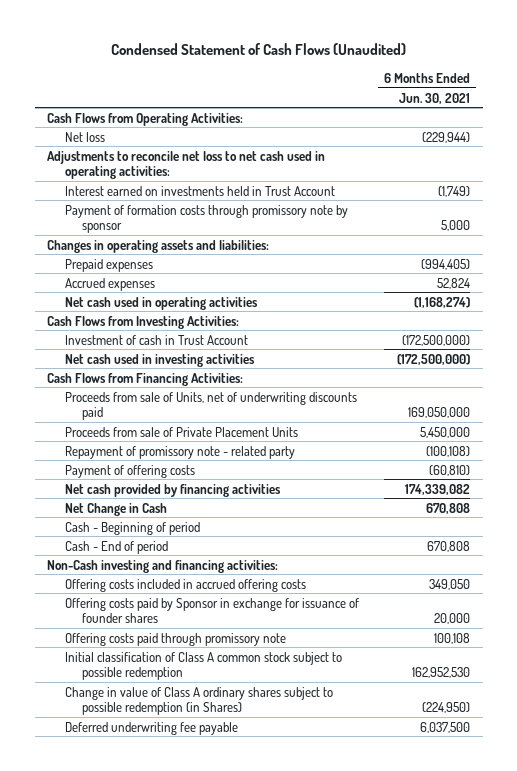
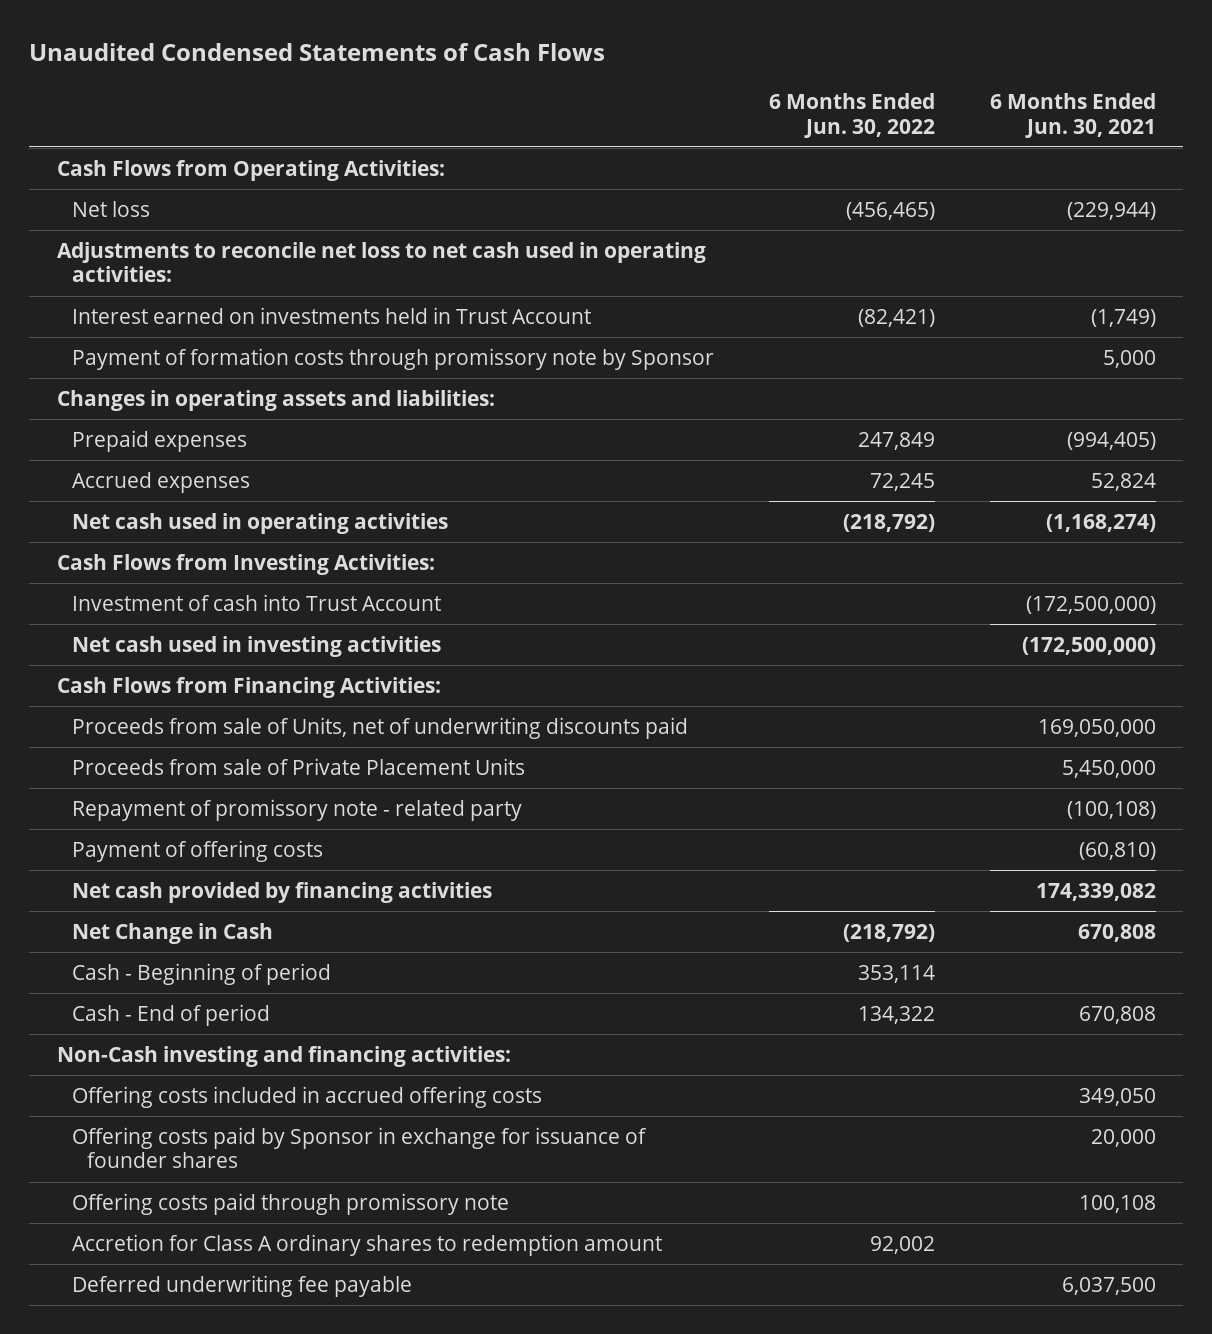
- Condensed Statement of Cash Flows (Unaudited)
+ Unaudited Condensed Statements of Cash Flows
- | 6 Months Ended Jun. 30, 2021
+ | 6 Months Ended Jun. 30, 2022 | 6 Months Ended Jun. 30, 2021
- Payment of formation costs through promissory note by sponsor | 5,000
+ Payment of formation costs through promissory note by Sponsor | | 5,000
- Investment of cash in Trust Account | (172,500,000)
+ Investment of cash into Trust Account | | (172,500,000)
- Initial classification of Class A common stock subject to possible redemption | 162,952,530
- Change in value of Class A ordinary shares subject to possible redemption (in Shares) | (224,950)
+ Accretion for Class A ordinary shares to redemption amount | 92,002 |

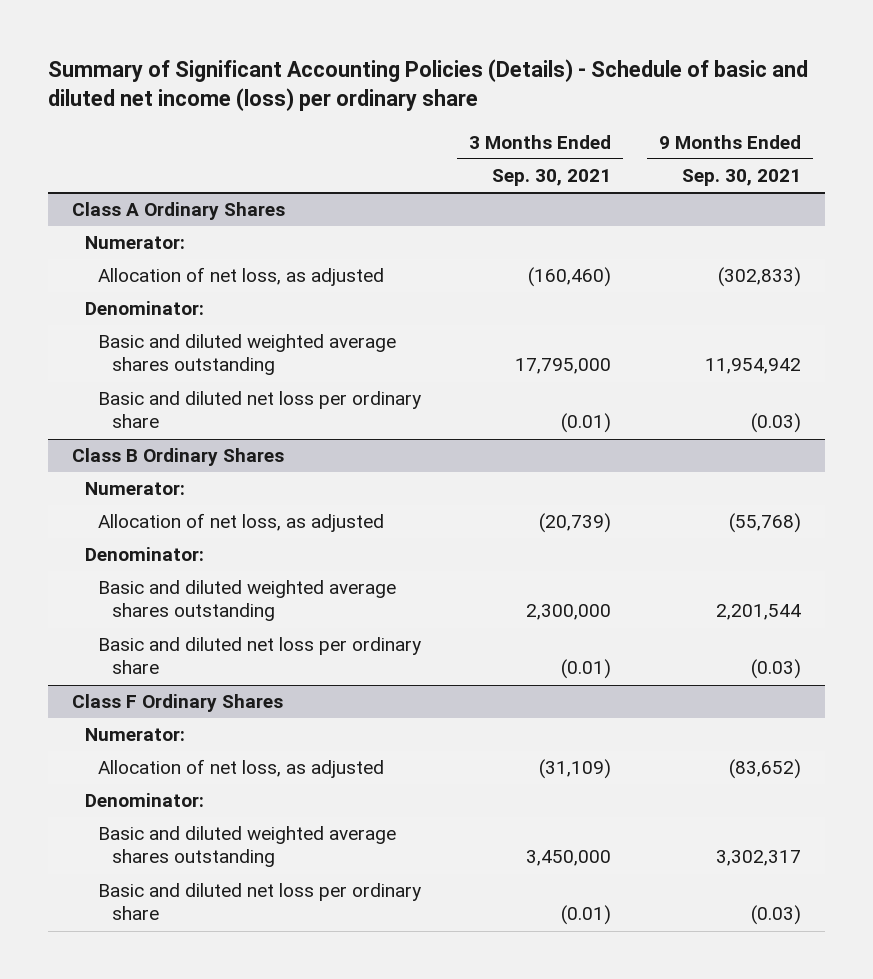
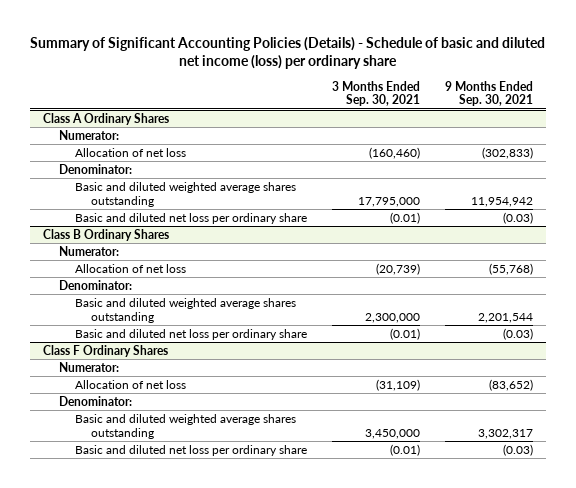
@ Class A Ordinary Shares
- Allocation of net loss, as adjusted | (160,460) | (302,833)
+ Allocation of net loss | (160,460) | (302,833)
@ Class B Ordinary Shares
- Allocation of net loss, as adjusted | (20,739) | (55,768)
+ Allocation of net loss | (20,739) | (55,768)
@ Class F Ordinary Shares
- Allocation of net loss, as adjusted | (31,109) | (83,652)
+ Allocation of net loss | (31,109) | (83,652)

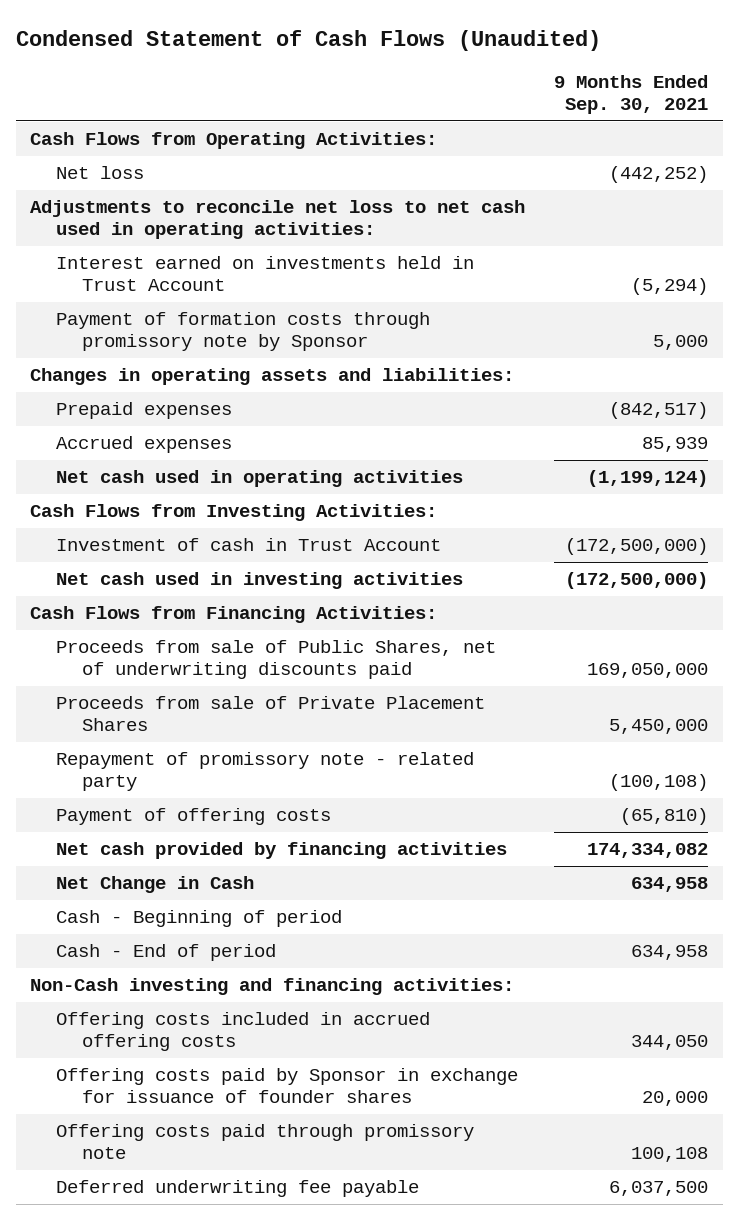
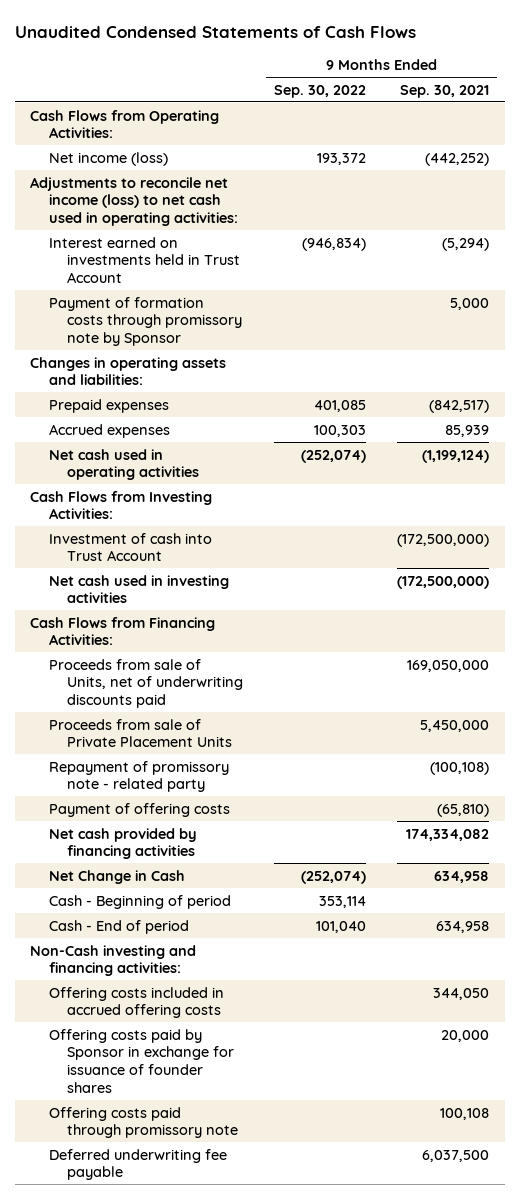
- Condensed Statement of Cash Flows (Unaudited)
+ Unaudited Condensed Statements of Cash Flows
- | 9 Months Ended Sep. 30, 2021
+ | 9 Months Ended Sep. 30, 2022 | 9 Months Ended Sep. 30, 2021
- Net loss | (442,252)
- Adjustments to reconcile net loss to net cash used in operating activities:
+ Net income (loss) | 193,372 | (442,252)
+ Adjustments to reconcile net income (loss) to net cash used in operating activities:
- Investment of cash in Trust Account | (172,500,000)
+ Investment of cash into Trust Account | | (172,500,000)
- Proceeds from sale of Public Shares, net of underwriting discounts paid | 169,050,000
- Proceeds from sale of Private Placement Shares | 5,450,000
+ Proceeds from sale of Units, net of underwriting discounts paid | | 169,050,000
+ Proceeds from sale of Private Placement Units | | 5,450,000

